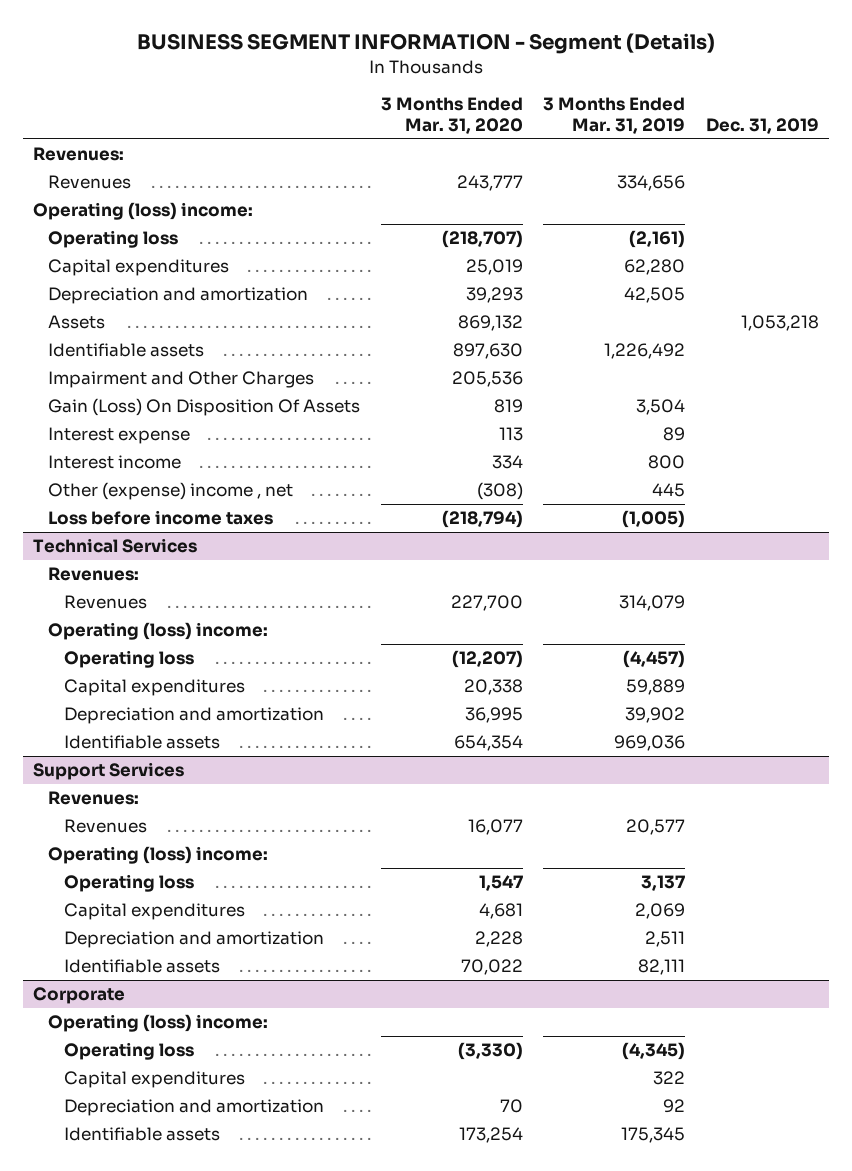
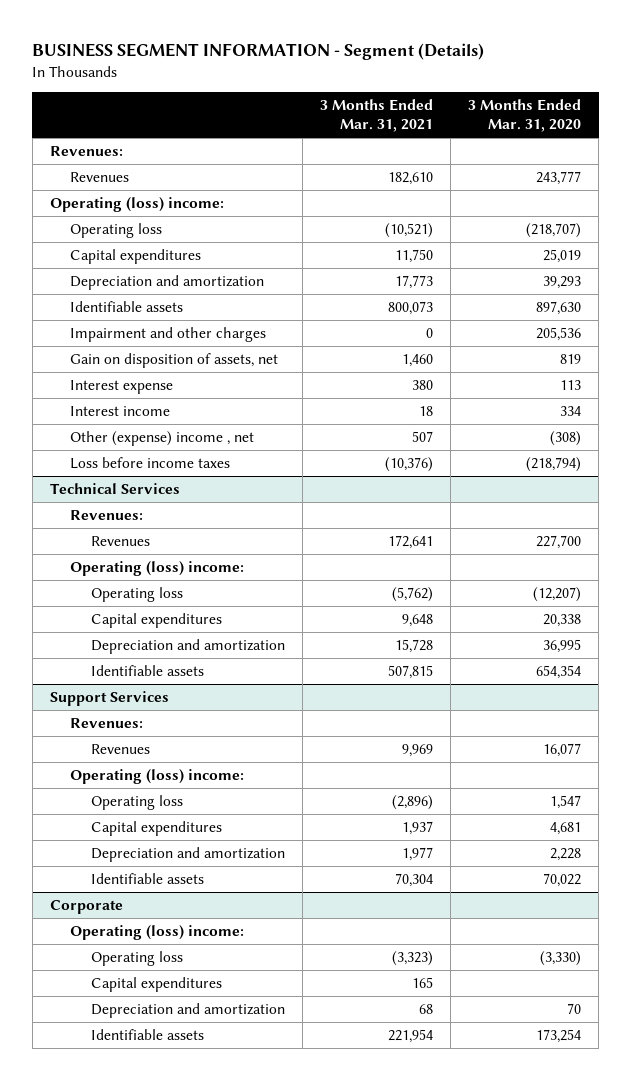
- | 3 Months Ended Mar. 31, 2020 | 3 Months Ended Mar. 31, 2019 | Dec. 31, 2019
+ | 3 Months Ended Mar. 31, 2021 | 3 Months Ended Mar. 31, 2020
- Assets | 869,132 | | 1,053,218
- Impairment and Other Charges | 205,536 | |
- Gain (Loss) On Disposition Of Assets | 819 | 3,504 |
+ Impairment and other charges | 0 | 205,536
+ Gain on disposition of assets, net | 1,460 | 819

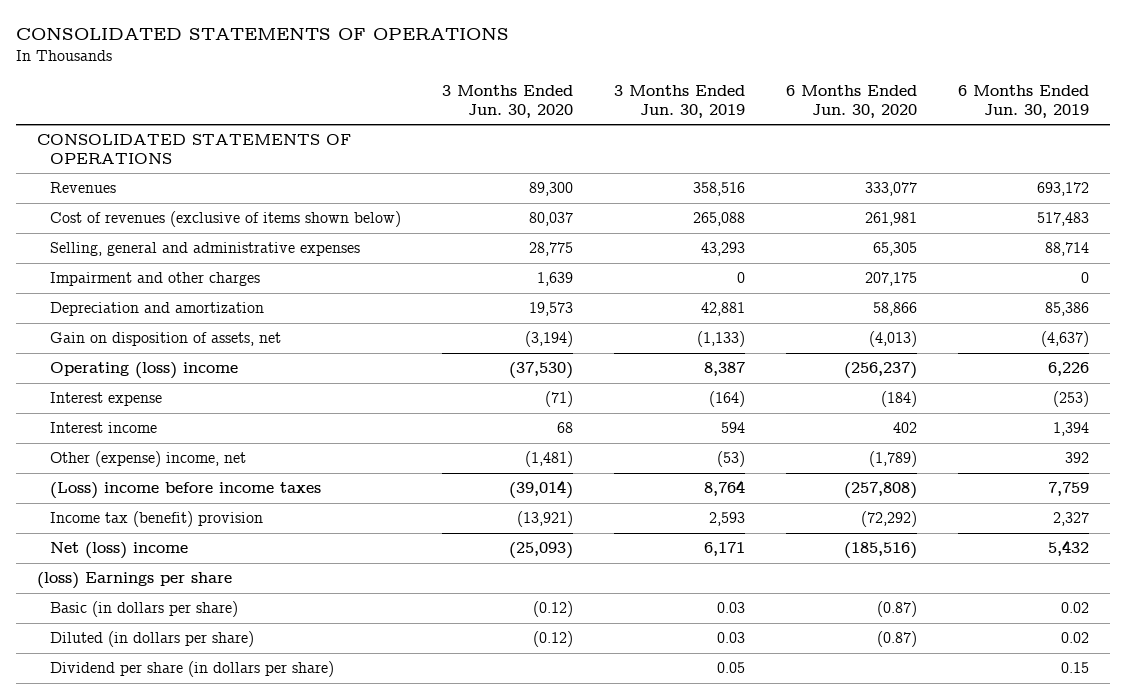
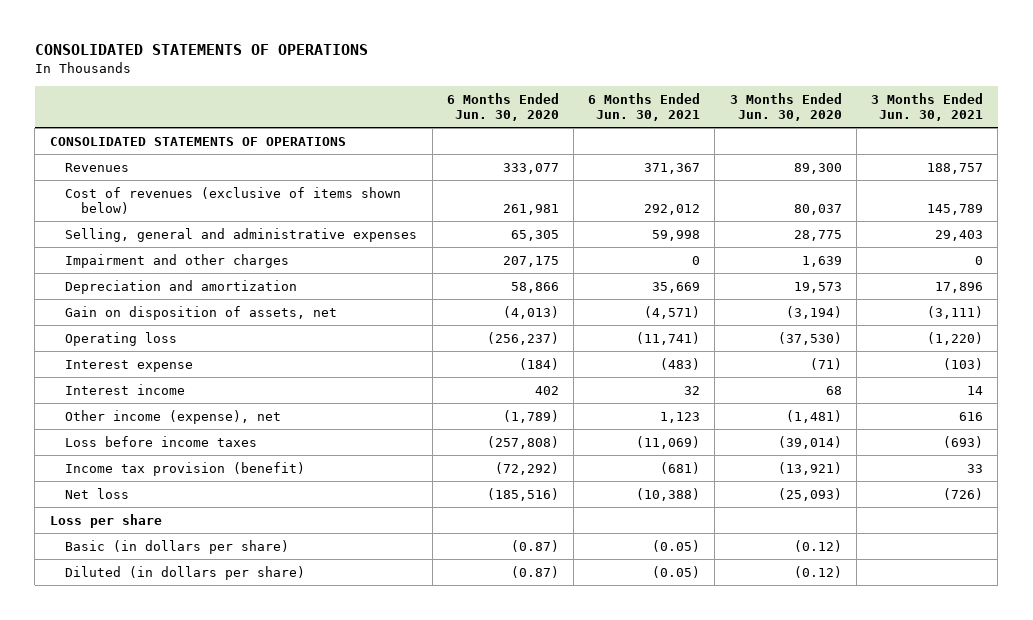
- | 3 Months Ended Jun. 30, 2020 | 3 Months Ended Jun. 30, 2019 | 6 Months Ended Jun. 30, 2020 | 6 Months Ended Jun. 30, 2019
+ | 6 Months Ended Jun. 30, 2020 | 6 Months Ended Jun. 30, 2021 | 3 Months Ended Jun. 30, 2020 | 3 Months Ended Jun. 30, 2021
- Operating (loss) income | (37,530) | 8,387 | (256,237) | 6,226
+ Operating loss | (256,237) | (11,741) | (37,530) | (1,220)
- Other (expense) income, net | (1,481) | (53) | (1,789) | 392
- (Loss) income before income taxes | (39,014) | 8,764 | (257,808) | 7,759
- Income tax (benefit) provision | (13,921) | 2,593 | (72,292) | 2,327
- Net (loss) income | (25,093) | 6,171 | (185,516) | 5,432
- (loss) Earnings per share
+ Other income (expense), net | (1,789) | 1,123 | (1,481) | 616
+ Loss before income taxes | (257,808) | (11,069) | (39,014) | (693)
+ Income tax provision (benefit) | (72,292) | (681) | (13,921) | 33
+ Net loss | (185,516) | (10,388) | (25,093) | (726)
+ Loss per share
- Dividend per share (in dollars per share) | | 0.05 | | 0.15

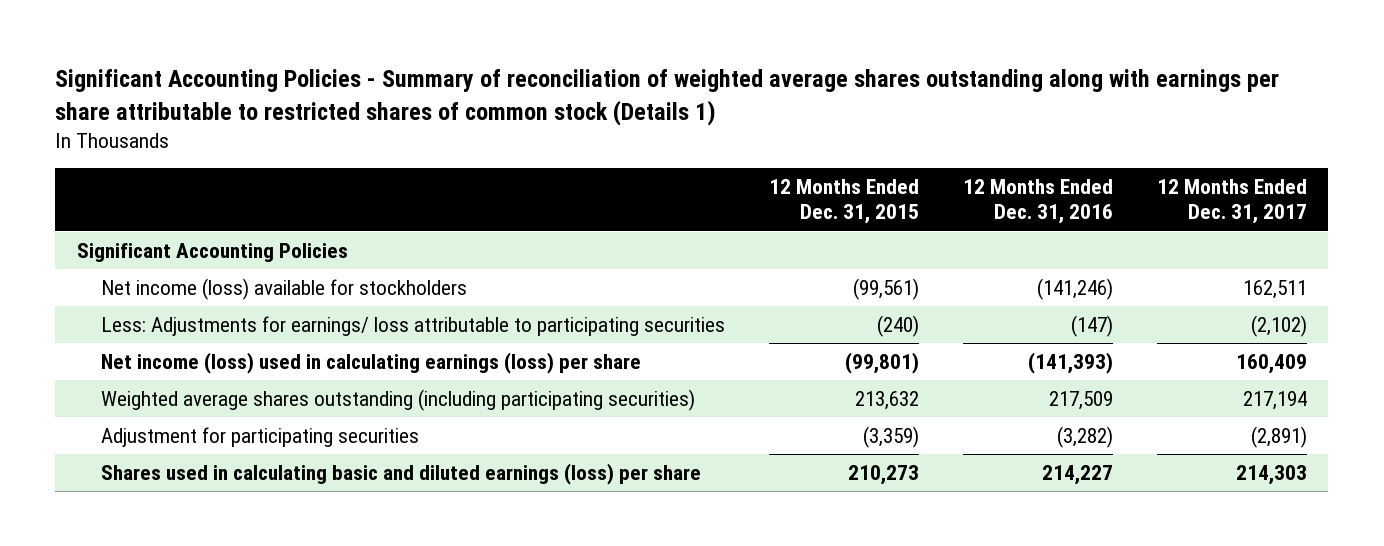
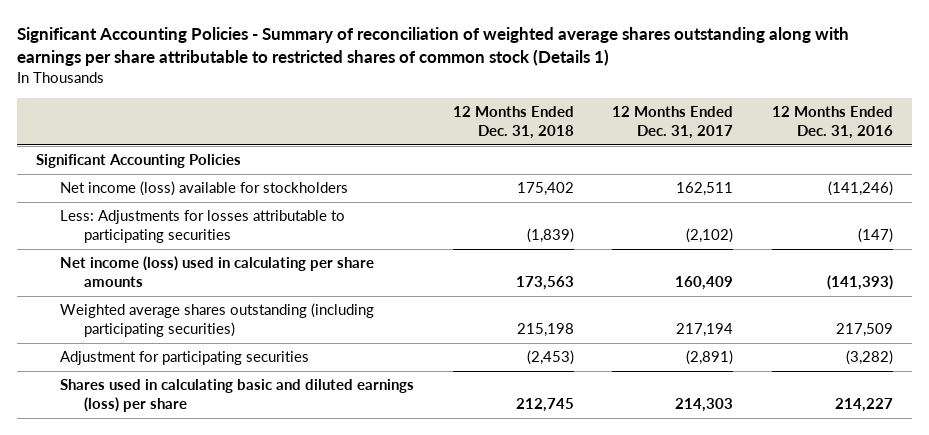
- | 12 Months Ended Dec. 31, 2015 | 12 Months Ended Dec. 31, 2016 | 12 Months Ended Dec. 31, 2017
+ | 12 Months Ended Dec. 31, 2018 | 12 Months Ended Dec. 31, 2017 | 12 Months Ended Dec. 31, 2016
- Less: Adjustments for earnings/ loss attributable to participating securities | (240) | (147) | (2,102)
- Net income (loss) used in calculating earnings (loss) per share | (99,801) | (141,393) | 160,409
+ Less: Adjustments for losses attributable to participating securities | (1,839) | (2,102) | (147)
+ Net income (loss) used in calculating per share amounts | 173,563 | 160,409 | (141,393)

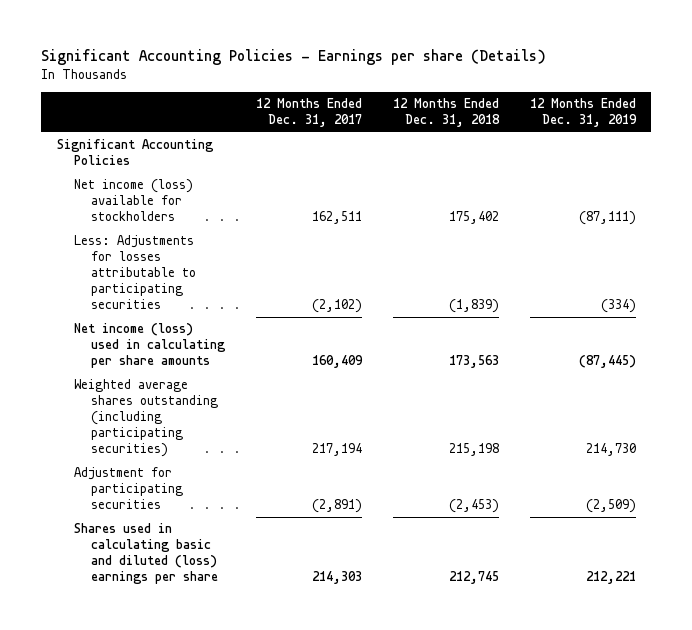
- Significant Accounting Policies - Summary of reconciliation of weighted average shares outstanding along with earnings per share attributable to restricted shares of common stock (Details 1)
+ Significant Accounting Policies - Earnings per share (Details)
- | 12 Months Ended Dec. 31, 2018 | 12 Months Ended Dec. 31, 2017 | 12 Months Ended Dec. 31, 2016
+ | 12 Months Ended Dec. 31, 2017 | 12 Months Ended Dec. 31, 2018 | 12 Months Ended Dec. 31, 2019
- Shares used in calculating basic and diluted earnings (loss) per share | 212,745 | 214,303 | 214,227
+ Shares used in calculating basic and diluted (loss) earnings per share | 214,303 | 212,745 | 212,221

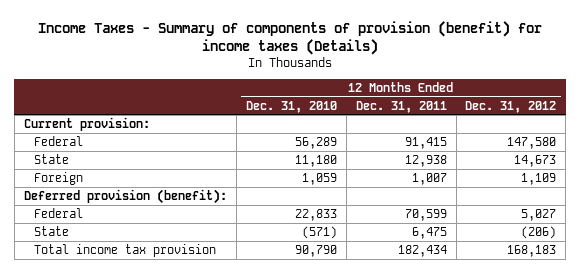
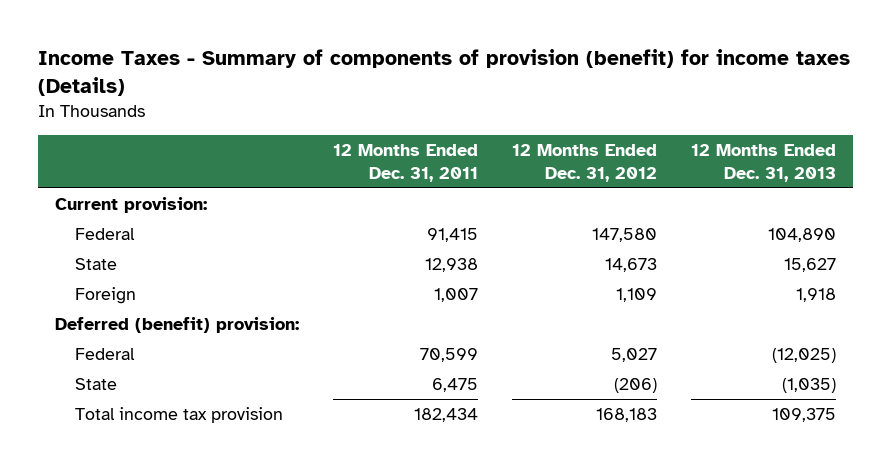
- | 12 Months Ended Dec. 31, 2010 | 12 Months Ended Dec. 31, 2011 | 12 Months Ended Dec. 31, 2012
+ | 12 Months Ended Dec. 31, 2011 | 12 Months Ended Dec. 31, 2012 | 12 Months Ended Dec. 31, 2013
- Deferred provision (benefit):
+ Deferred (benefit) provision:

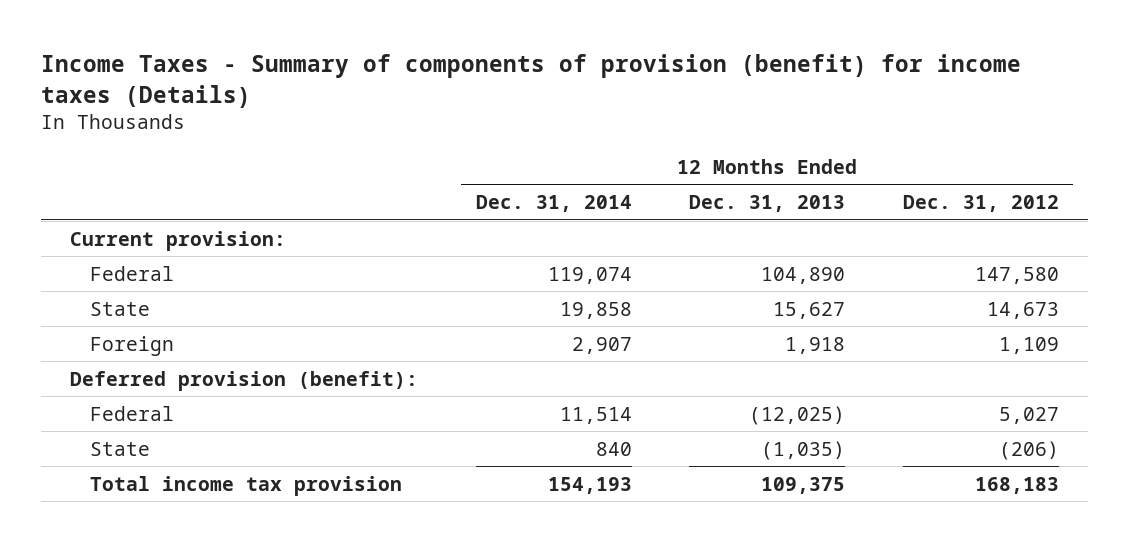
- | 12 Months Ended Dec. 31, 2011 | 12 Months Ended Dec. 31, 2012 | 12 Months Ended Dec. 31, 2013
+ | 12 Months Ended Dec. 31, 2014 | 12 Months Ended Dec. 31, 2013 | 12 Months Ended Dec. 31, 2012
- Deferred (benefit) provision:
+ Deferred provision (benefit):

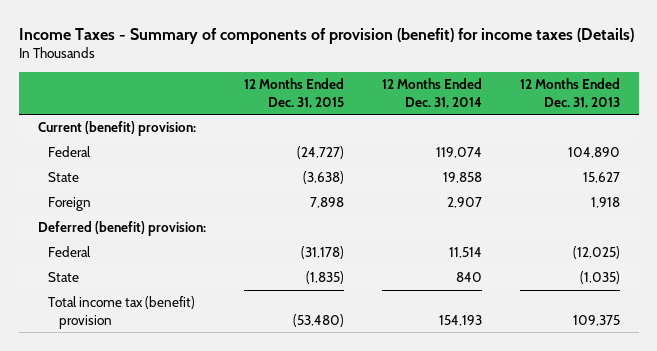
- | 12 Months Ended Dec. 31, 2014 | 12 Months Ended Dec. 31, 2013 | 12 Months Ended Dec. 31, 2012
+ | 12 Months Ended Dec. 31, 2015 | 12 Months Ended Dec. 31, 2014 | 12 Months Ended Dec. 31, 2013
- Current provision:
+ Current (benefit) provision:
- Deferred provision (benefit):
+ Deferred (benefit) provision:
- Total income tax provision | 154,193 | 109,375 | 168,183
+ Total income tax (benefit) provision | (53,480) | 154,193 | 109,375

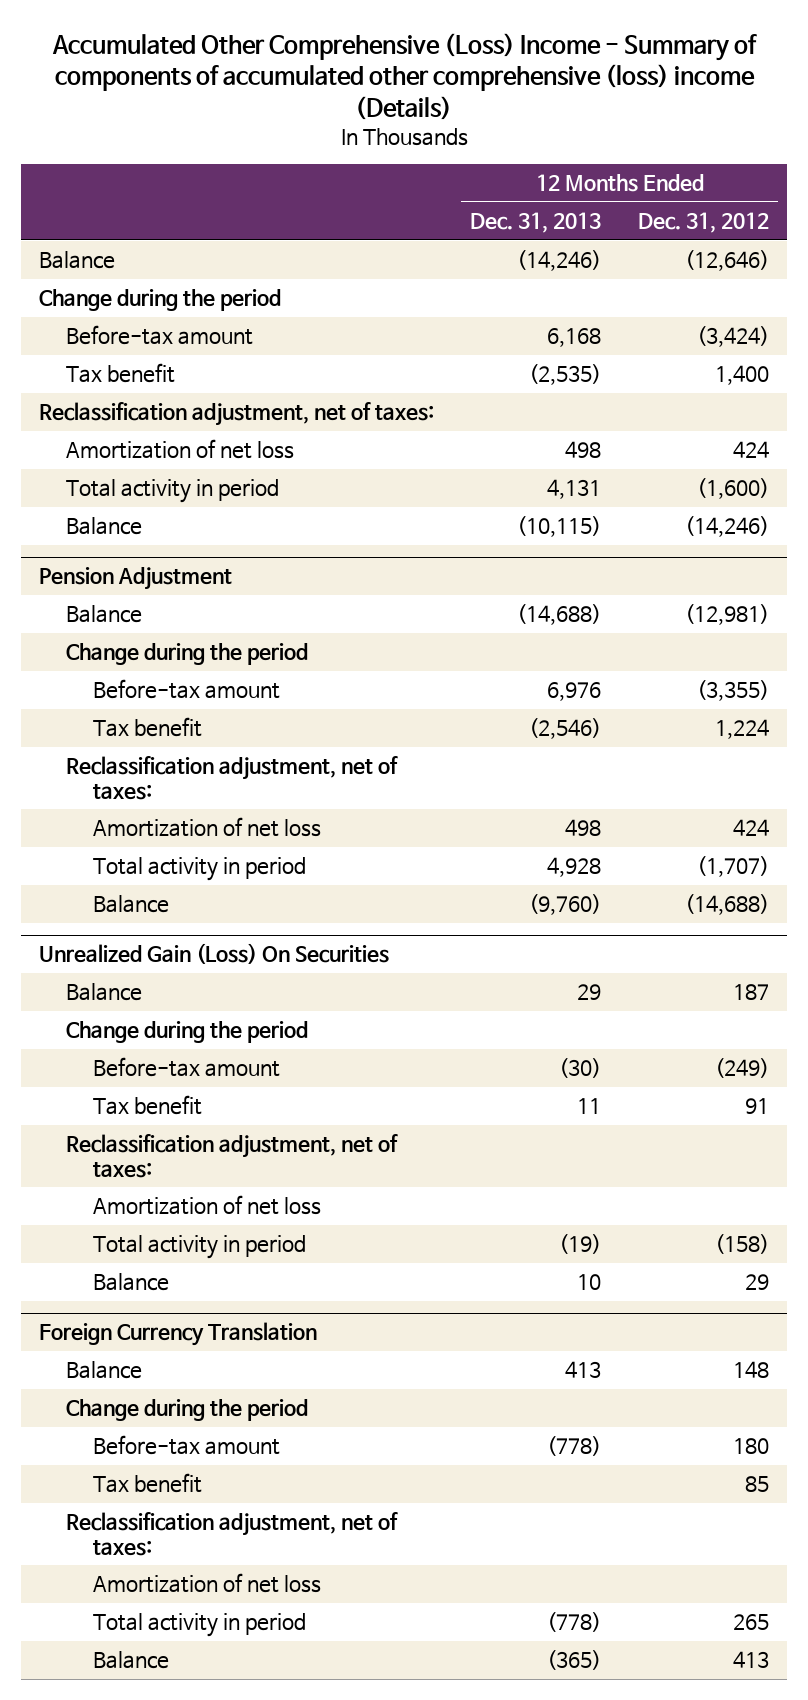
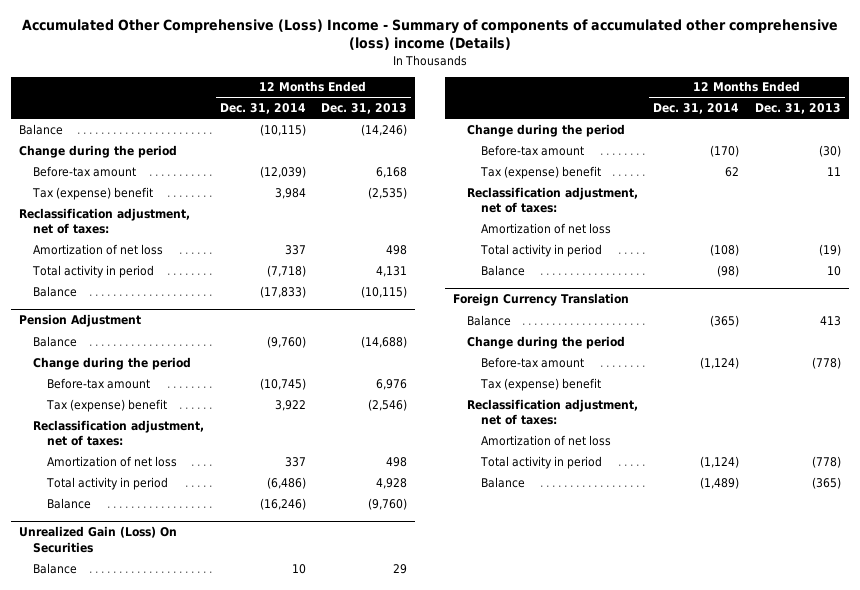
- | 12 Months Ended Dec. 31, 2013 | 12 Months Ended Dec. 31, 2012
+ | 12 Months Ended Dec. 31, 2014 | 12 Months Ended Dec. 31, 2013
- Tax benefit | (2,535) | 1,400
+ Tax (expense) benefit | 3,984 | (2,535)
@ Pension Adjustment
- Tax benefit | (2,546) | 1,224
+ Tax (expense) benefit | 3,922 | (2,546)
@ Unrealized Gain (Loss) On Securities
- Tax benefit | 11 | 91
+ Tax (expense) benefit | 62 | 11
@ Foreign Currency Translation
- Tax benefit | | 85
+ Tax (expense) benefit

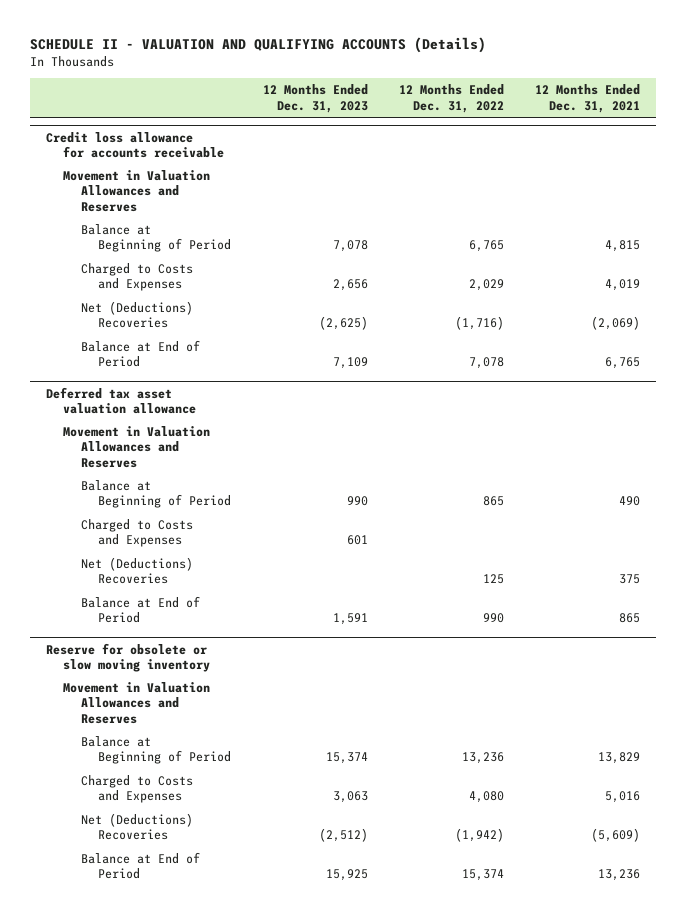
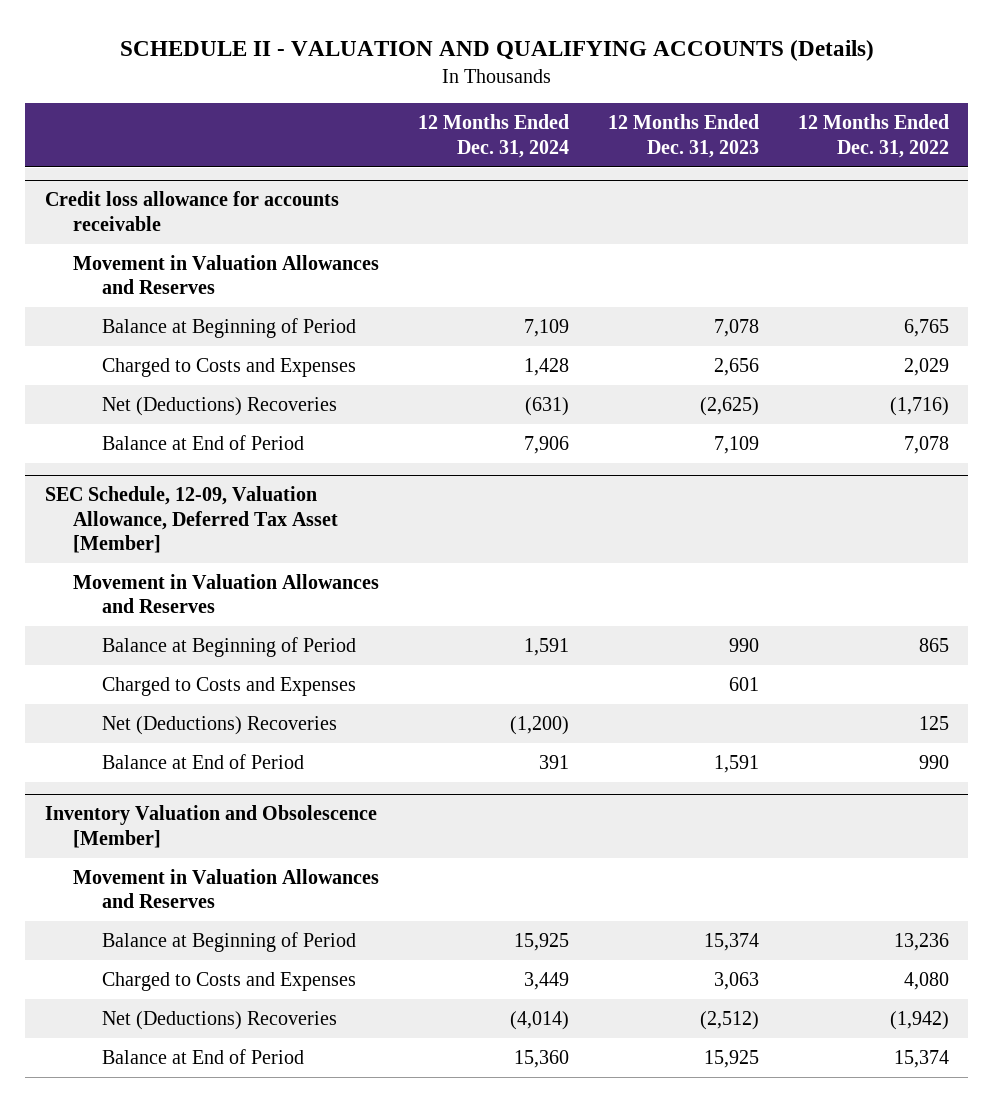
- | 12 Months Ended Dec. 31, 2023 | 12 Months Ended Dec. 31, 2022 | 12 Months Ended Dec. 31, 2021
+ | 12 Months Ended Dec. 31, 2024 | 12 Months Ended Dec. 31, 2023 | 12 Months Ended Dec. 31, 2022
- Deferred tax asset valuation allowance
+ SEC Schedule, 12-09, Valuation Allowance, Deferred Tax Asset [Member]
- Reserve for obsolete or slow moving inventory
+ Inventory Valuation and Obsolescence [Member]

